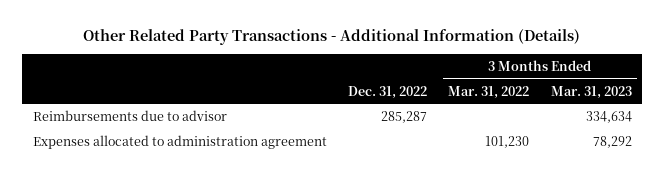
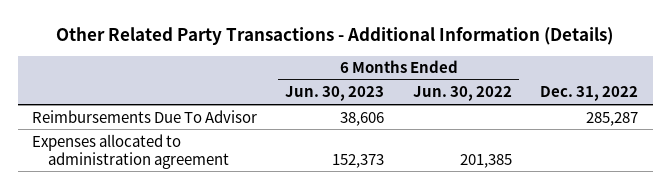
- | Dec. 31, 2022 | 3 Months Ended Mar. 31, 2022 | 3 Months Ended Mar. 31, 2023
+ | 6 Months Ended Jun. 30, 2023 | 6 Months Ended Jun. 30, 2022 | Dec. 31, 2022
- Reimbursements due to advisor | 285,287 | | 334,634
+ Reimbursements Due To Advisor | 38,606 | | 285,287

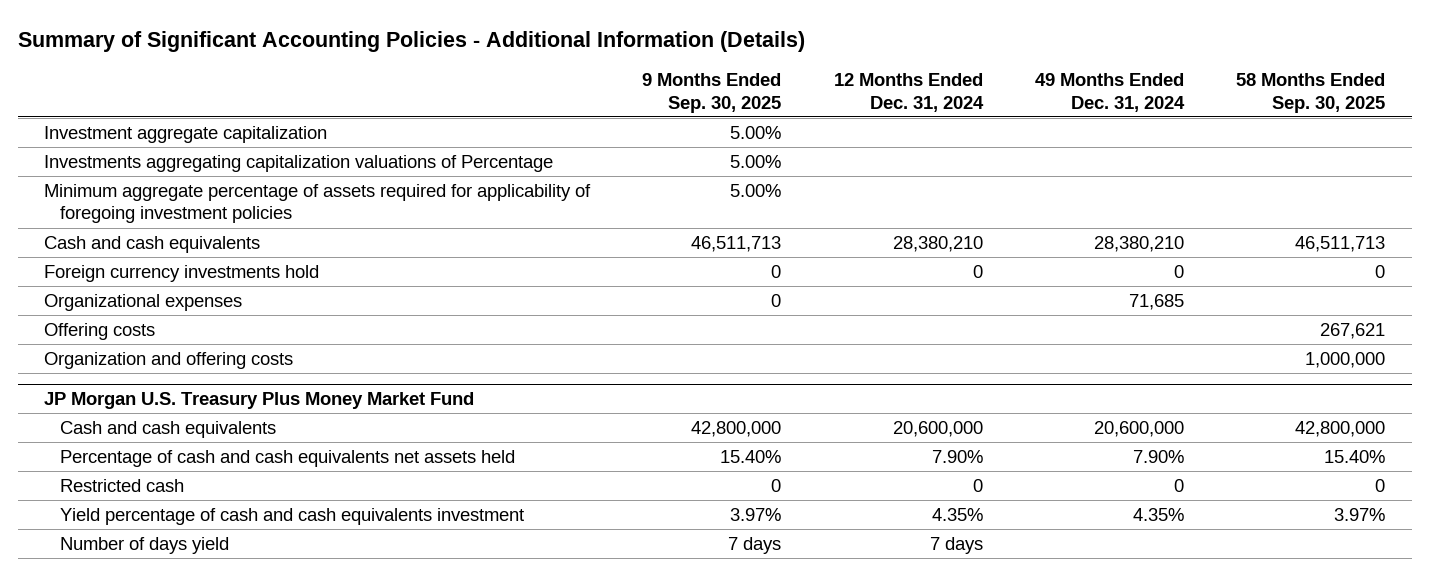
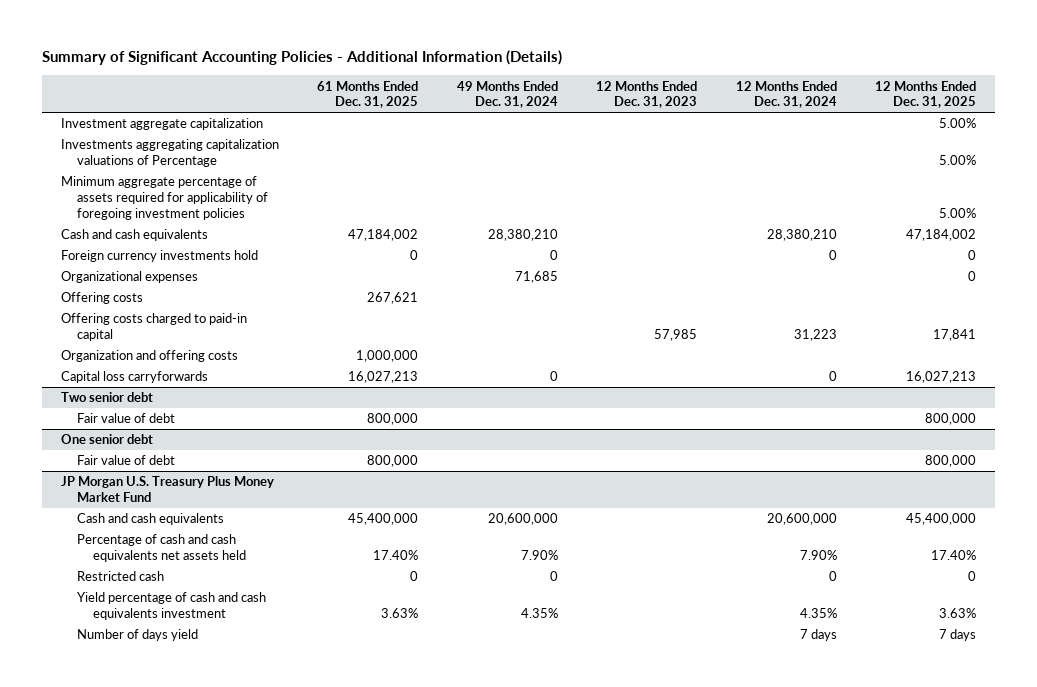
- | 9 Months Ended Sep. 30, 2025 | 12 Months Ended Dec. 31, 2024 | 49 Months Ended Dec. 31, 2024 | 58 Months Ended Sep. 30, 2025
+ | 61 Months Ended Dec. 31, 2025 | 49 Months Ended Dec. 31, 2024 | 12 Months Ended Dec. 31, 2023 | 12 Months Ended Dec. 31, 2024 | 12 Months Ended Dec. 31, 2025
+ Offering costs charged to paid-in capital | | | 57,985 | 31,223 | 17,841
+ Capital loss carryforwards | 16,027,213 | 0 | | 0 | 16,027,213
+ Two senior debt
+ Fair value of debt | 800,000 | | | | 800,000
+ One senior debt
+ Fair value of debt | 800,000 | | | | 800,000

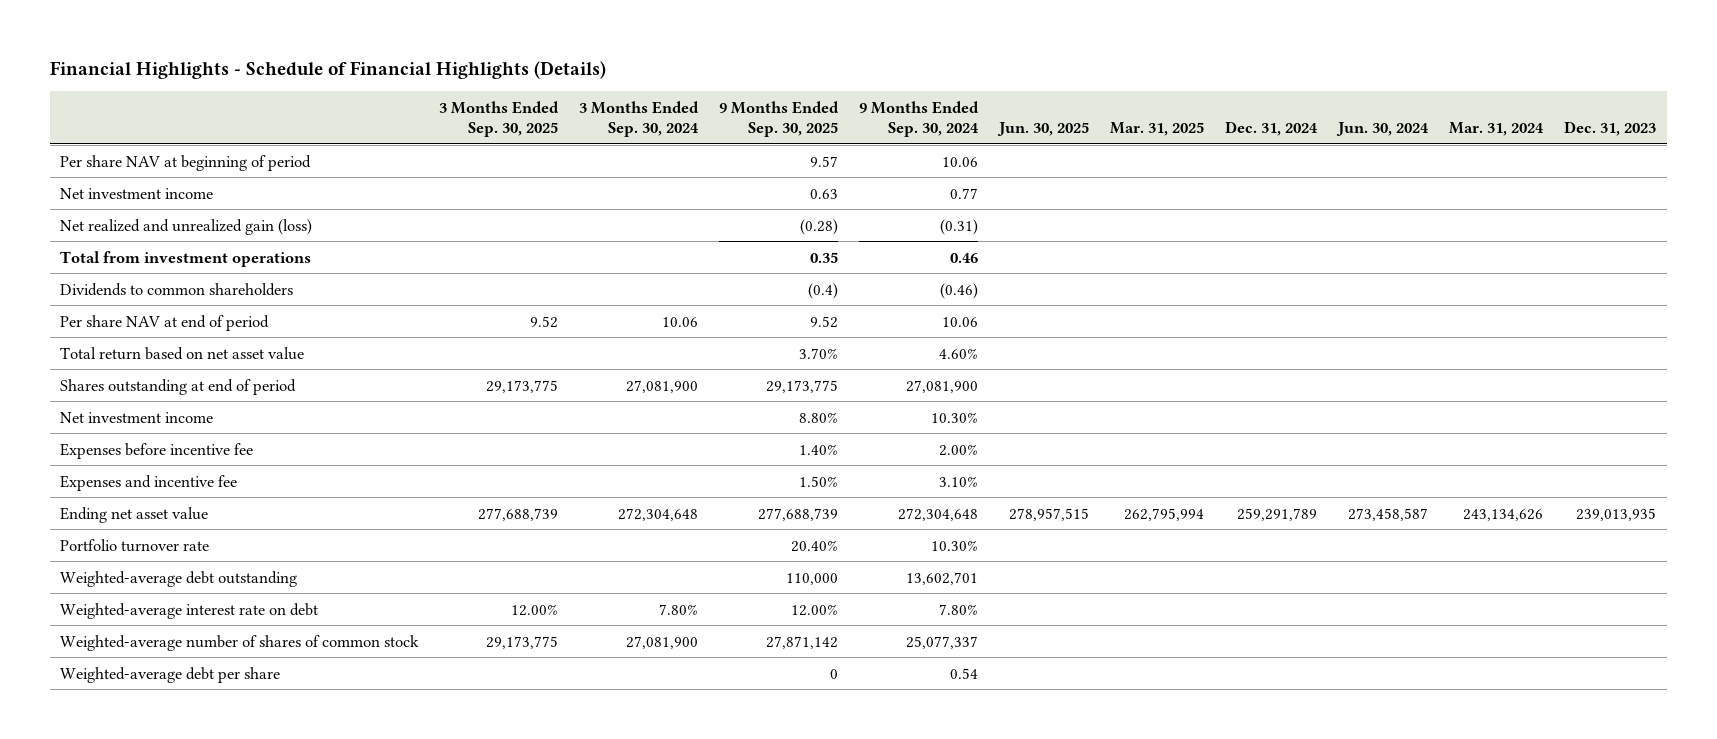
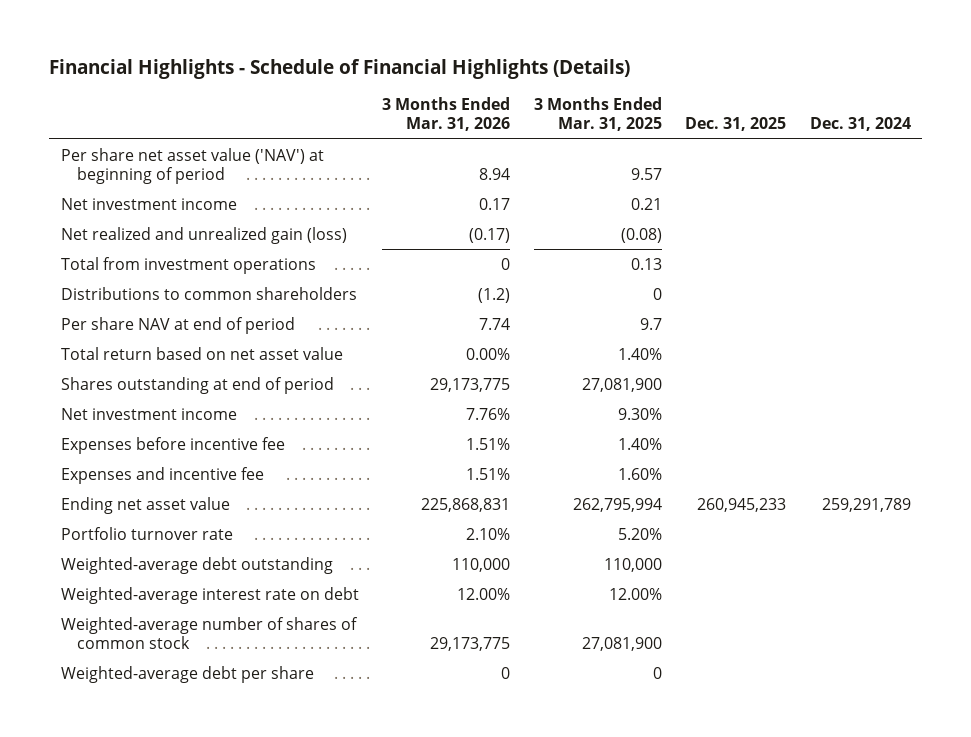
- | 3 Months Ended Sep. 30, 2025 | 3 Months Ended Sep. 30, 2024 | 9 Months Ended Sep. 30, 2025 | 9 Months Ended Sep. 30, 2024 | Jun. 30, 2025 | Mar. 31, 2025 | Dec. 31, 2024 | Jun. 30, 2024 | Mar. 31, 2024 | Dec. 31, 2023
+ | 3 Months Ended Mar. 31, 2026 | 3 Months Ended Mar. 31, 2025 | Dec. 31, 2025 | Dec. 31, 2024
- Per share NAV at beginning of period | | | 9.57 | 10.06 | | | | | |
+ Per share net asset value ('NAV') at beginning of period | 8.94 | 9.57 | |
- Dividends to common shareholders | | | (0.4) | (0.46) | | | | | |
+ Distributions to common shareholders | (1.2) | 0 | |

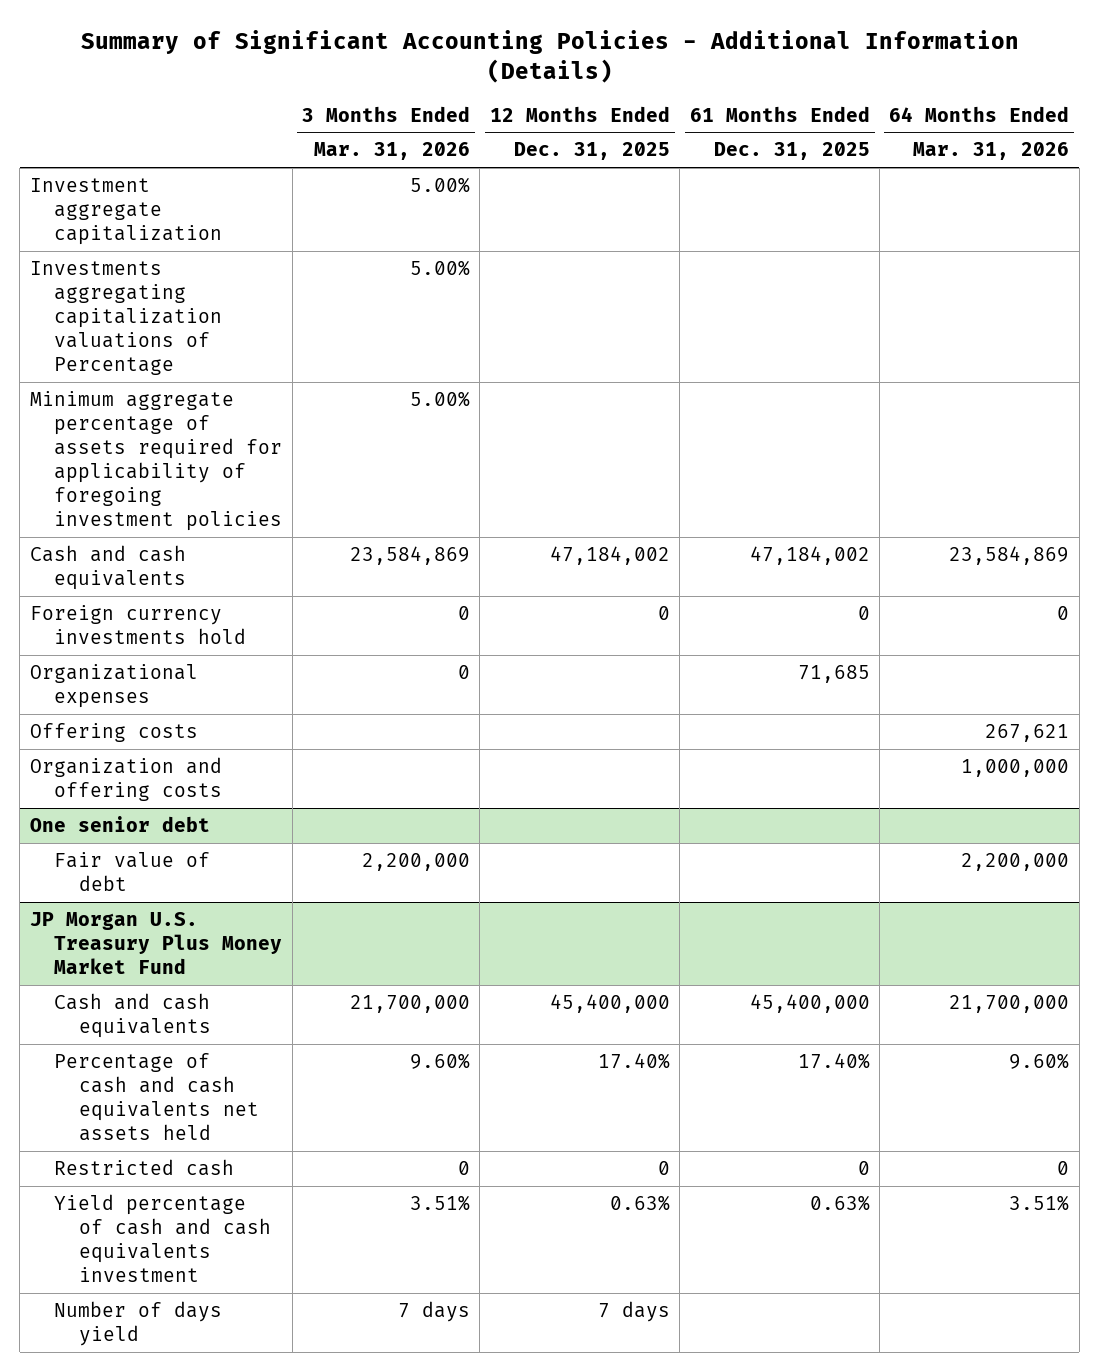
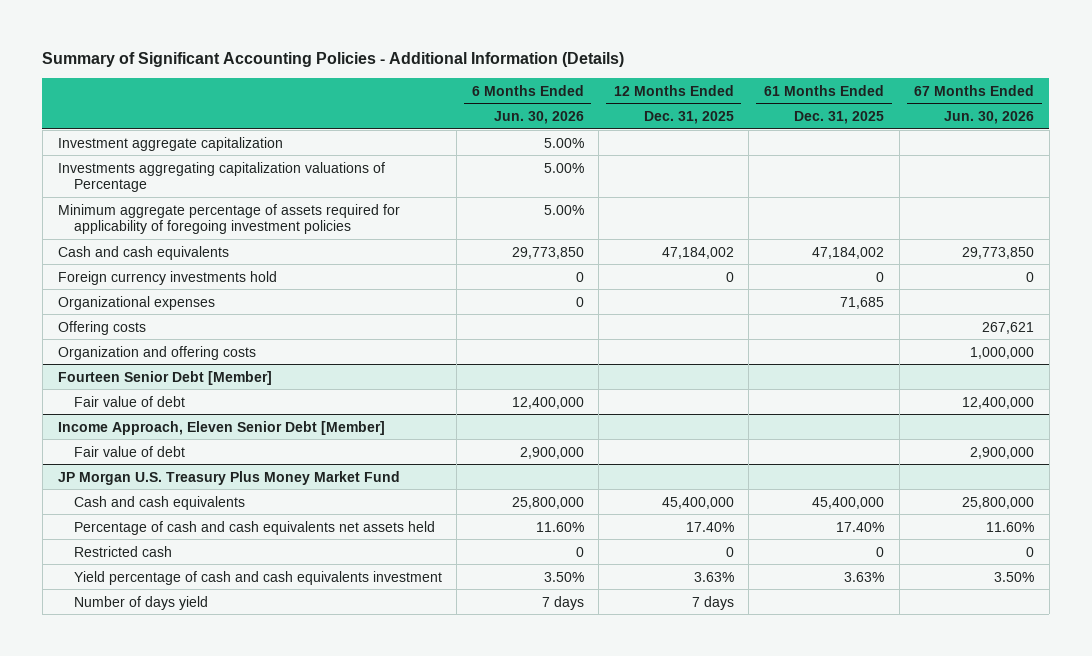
- | 3 Months Ended Mar. 31, 2026 | 12 Months Ended Dec. 31, 2025 | 61 Months Ended Dec. 31, 2025 | 64 Months Ended Mar. 31, 2026
+ | 6 Months Ended Jun. 30, 2026 | 12 Months Ended Dec. 31, 2025 | 61 Months Ended Dec. 31, 2025 | 67 Months Ended Jun. 30, 2026
- One senior debt
- Fair value of debt | 2,200,000 | | | 2,200,000
+ Fourteen Senior Debt [Member]
+ Fair value of debt | 12,400,000 | | | 12,400,000
+ Income Approach, Eleven Senior Debt [Member]
+ Fair value of debt | 2,900,000 | | | 2,900,000
@ JP Morgan U.S. Treasury Plus Money Market Fund
- Yield percentage of cash and cash equivalents investment | 3.51% | 0.63% | 0.63% | 3.51%
+ Yield percentage of cash and cash equivalents investment | 3.50% | 3.63% | 3.63% | 3.50%

